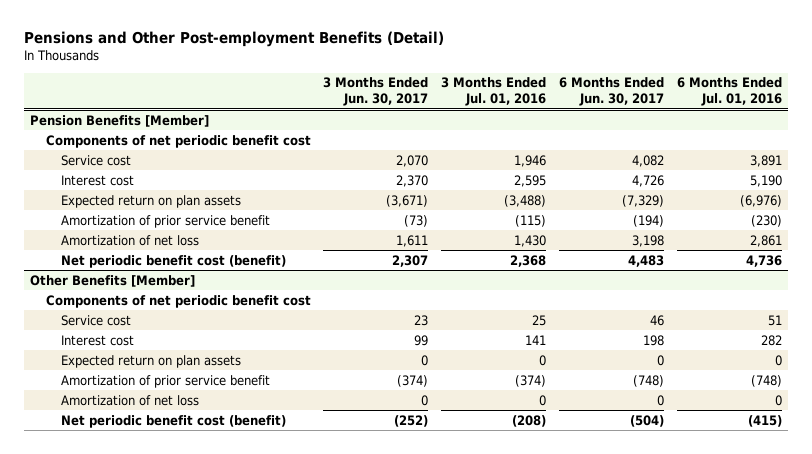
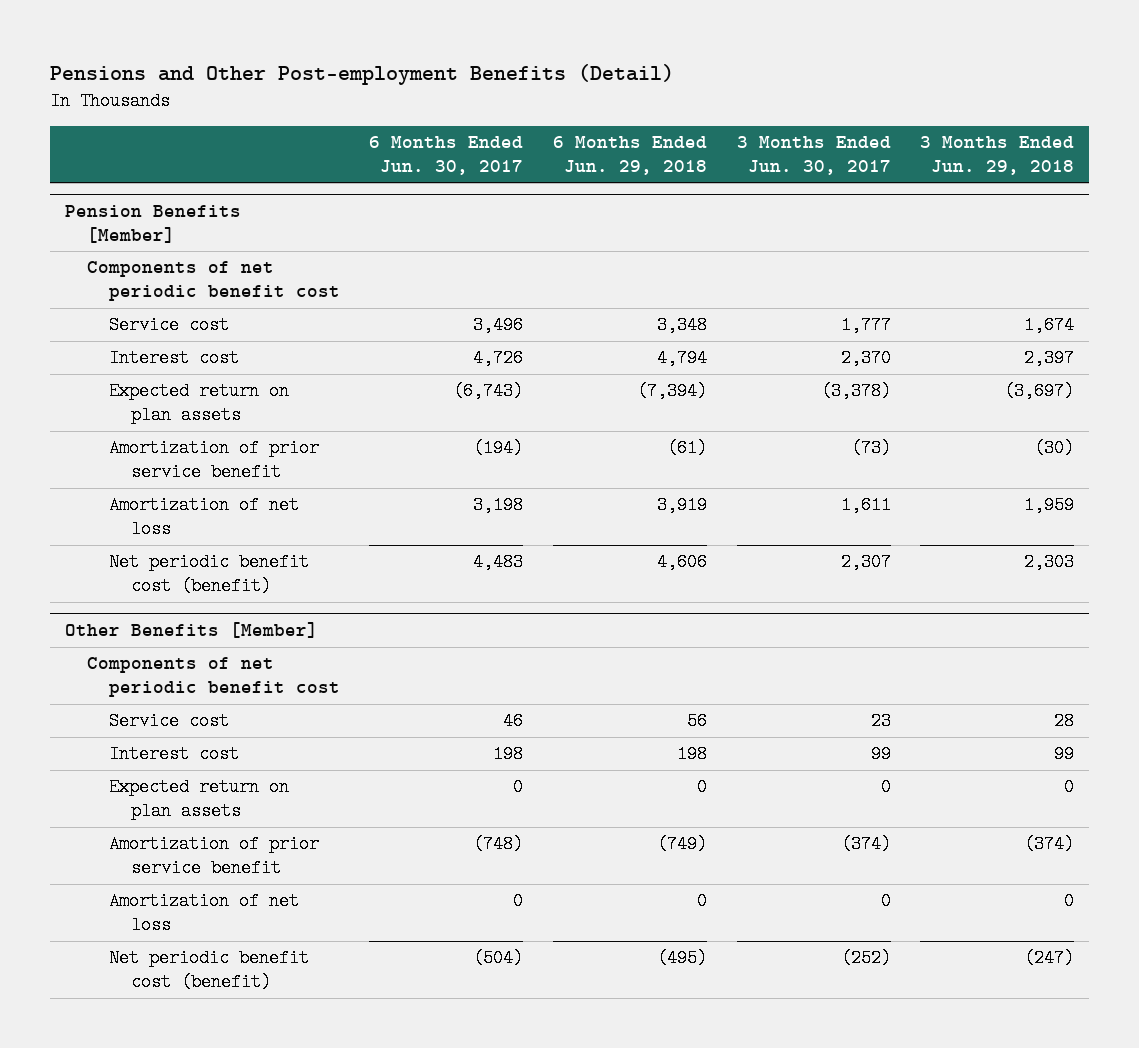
- | 3 Months Ended Jun. 30, 2017 | 3 Months Ended Jul. 01, 2016 | 6 Months Ended Jun. 30, 2017 | 6 Months Ended Jul. 01, 2016
+ | 6 Months Ended Jun. 30, 2017 | 6 Months Ended Jun. 29, 2018 | 3 Months Ended Jun. 30, 2017 | 3 Months Ended Jun. 29, 2018
@ Pension Benefits [Member]
- Service cost | 2,070 | 1,946 | 4,082 | 3,891
+ Service cost | 3,496 | 3,348 | 1,777 | 1,674
- Expected return on plan assets | (3,671) | (3,488) | (7,329) | (6,976)
+ Expected return on plan assets | (6,743) | (7,394) | (3,378) | (3,697)

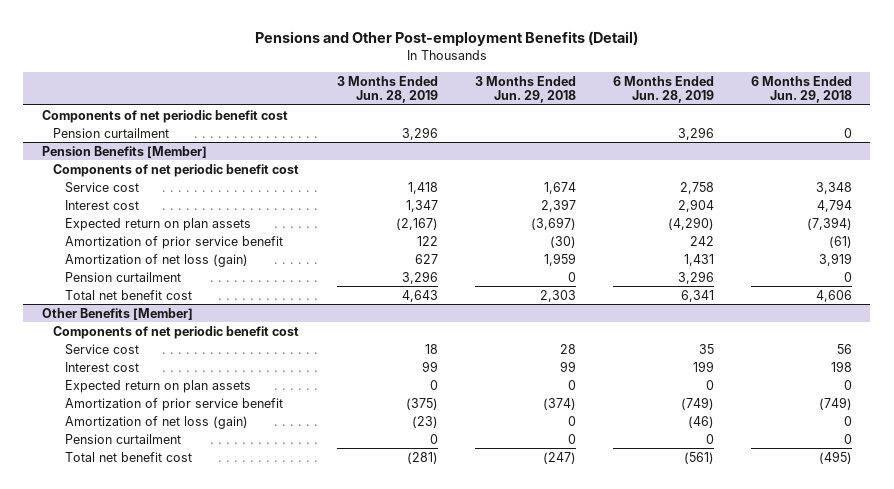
- | 6 Months Ended Jun. 30, 2017 | 6 Months Ended Jun. 29, 2018 | 3 Months Ended Jun. 30, 2017 | 3 Months Ended Jun. 29, 2018
+ | 3 Months Ended Jun. 28, 2019 | 3 Months Ended Jun. 29, 2018 | 6 Months Ended Jun. 28, 2019 | 6 Months Ended Jun. 29, 2018
+ Components of net periodic benefit cost
+ Pension curtailment | 3,296 | | 3,296 | 0
@ Pension Benefits [Member]
- Amortization of net loss | 3,198 | 3,919 | 1,611 | 1,959
- Net periodic benefit cost (benefit) | 4,483 | 4,606 | 2,307 | 2,303
+ Amortization of net loss (gain) | 627 | 1,959 | 1,431 | 3,919
+ Pension curtailment | 3,296 | 0 | 3,296 | 0
+ Total net benefit cost | 4,643 | 2,303 | 6,341 | 4,606
@ Other Benefits [Member]
- Amortization of net loss | 0 | 0 | 0 | 0
- Net periodic benefit cost (benefit) | (504) | (495) | (252) | (247)
+ Amortization of net loss (gain) | (23) | 0 | (46) | 0
+ Pension curtailment | 0 | 0 | 0 | 0
+ Total net benefit cost | (281) | (247) | (561) | (495)

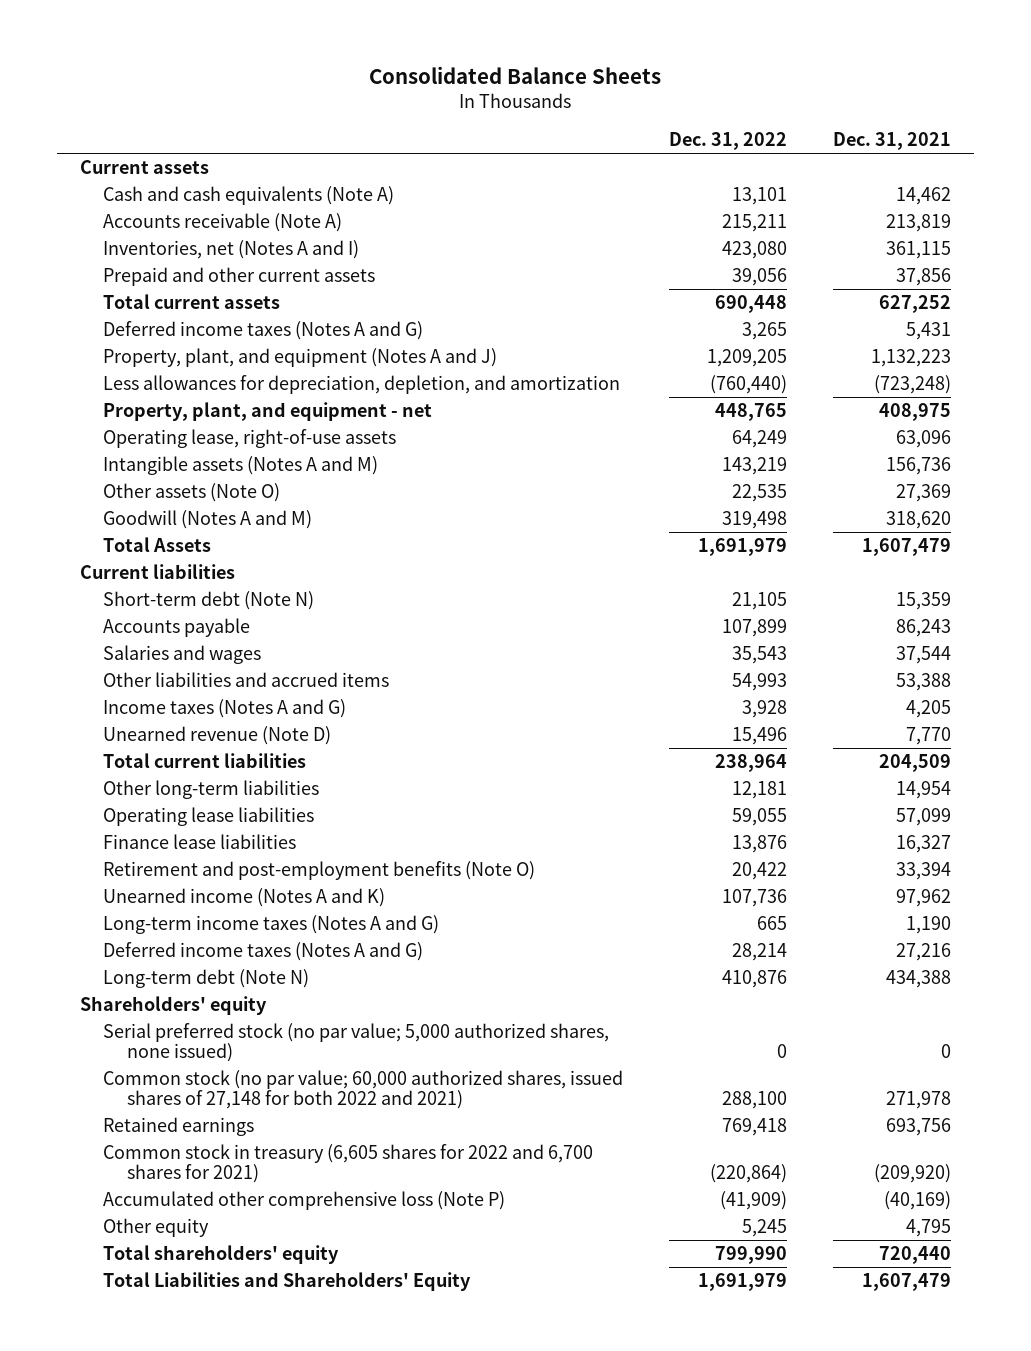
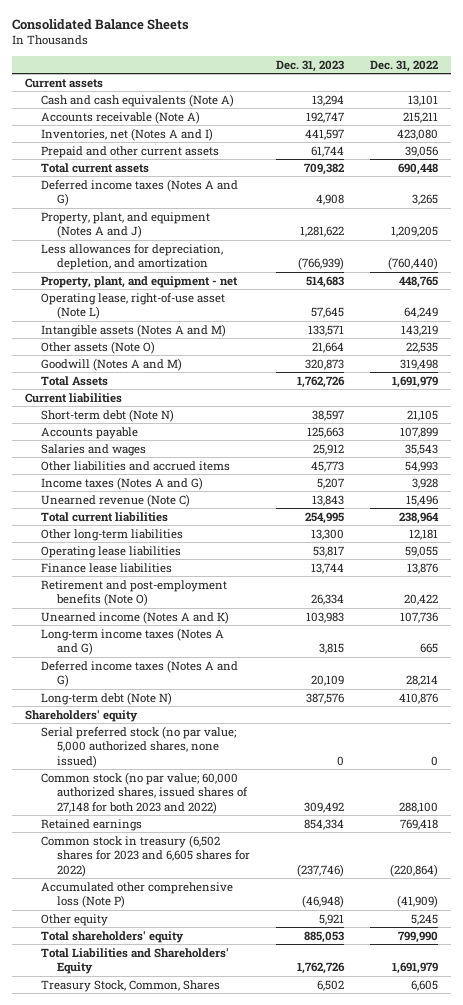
- | Dec. 31, 2022 | Dec. 31, 2021
+ | Dec. 31, 2023 | Dec. 31, 2022
- Operating lease, right-of-use assets | 64,249 | 63,096
+ Operating lease, right-of-use asset (Note L) | 57,645 | 64,249
- Unearned revenue (Note D) | 15,496 | 7,770
+ Unearned revenue (Note C) | 13,843 | 15,496
- Common stock (no par value; 60,000 authorized shares, issued shares of 27,148 for both 2022 and 2021) | 288,100 | 271,978
+ Common stock (no par value; 60,000 authorized shares, issued shares of 27,148 for both 2023 and 2022) | 309,492 | 288,100
- Common stock in treasury (6,605 shares for 2022 and 6,700 shares for 2021) | (220,864) | (209,920)
+ Common stock in treasury (6,502 shares for 2023 and 6,605 shares for 2022) | (237,746) | (220,864)
+ Treasury Stock, Common, Shares | 6,502 | 6,605

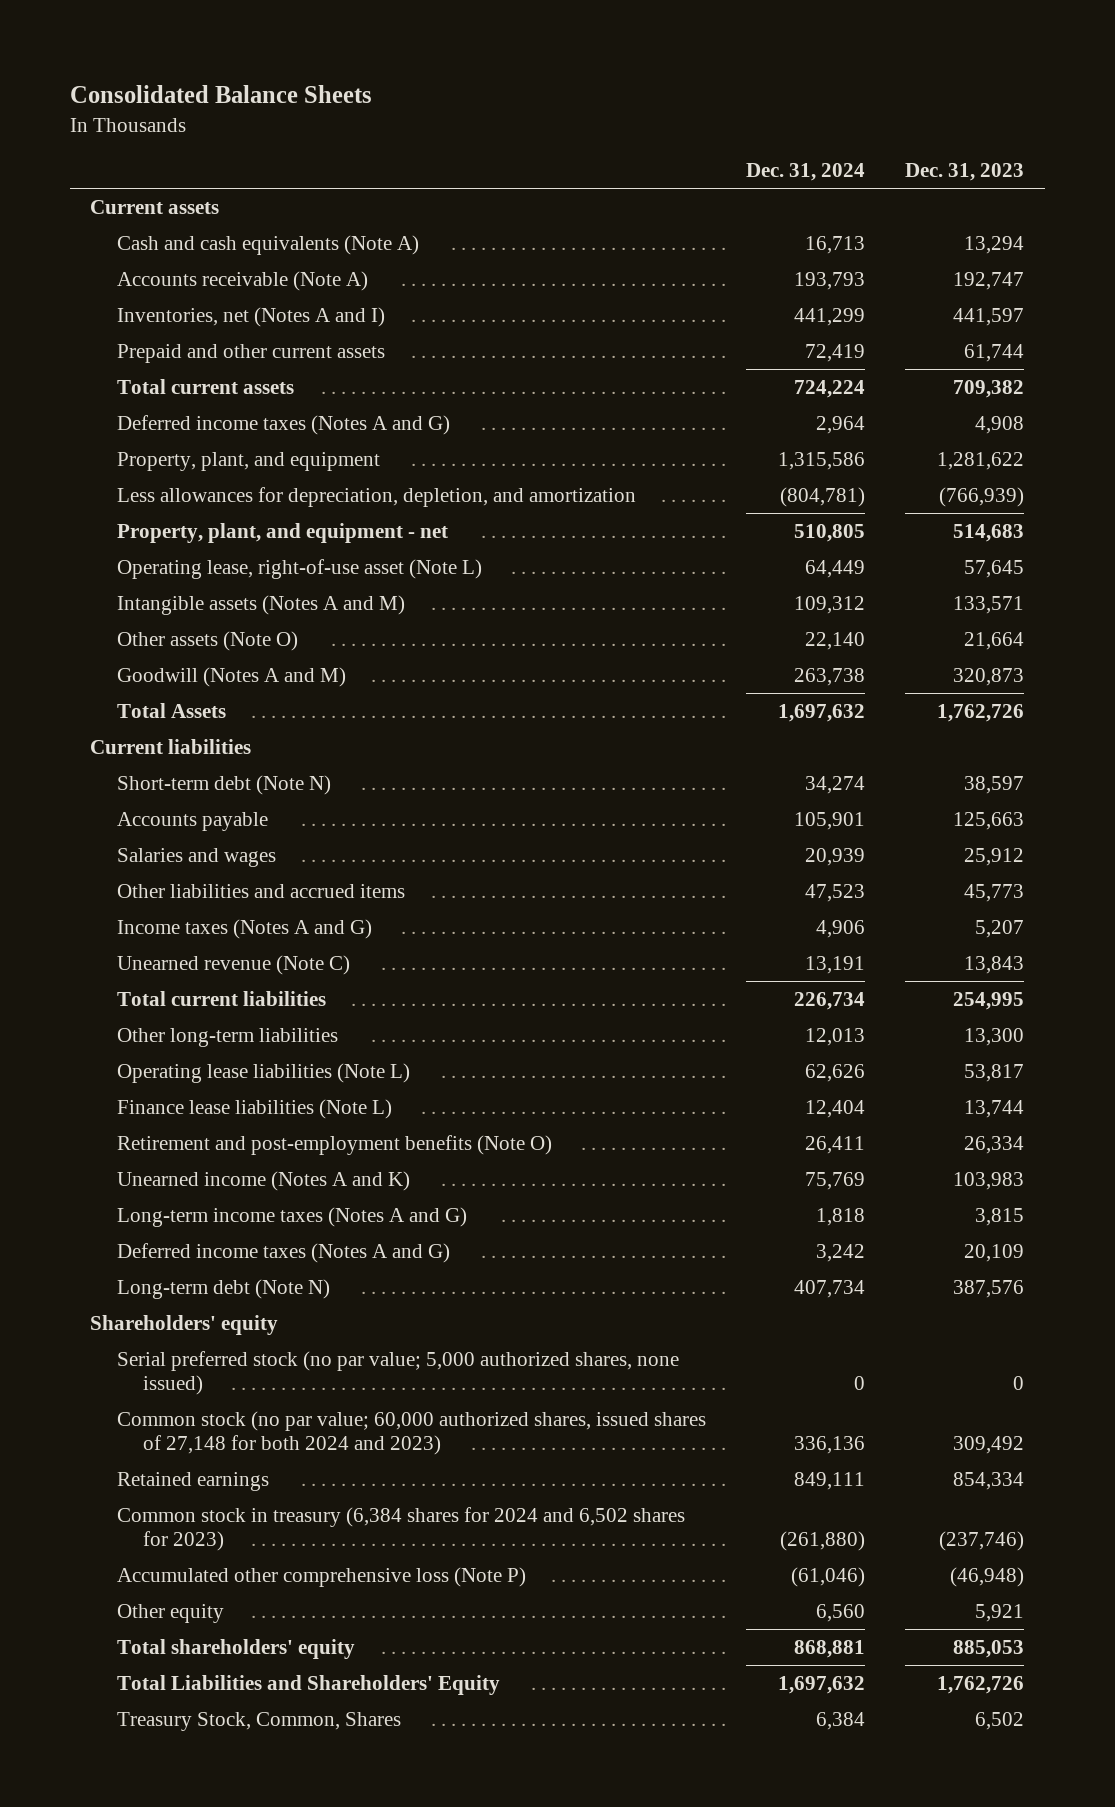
- | Dec. 31, 2023 | Dec. 31, 2022
+ | Dec. 31, 2024 | Dec. 31, 2023
- Property, plant, and equipment (Notes A and J) | 1,281,622 | 1,209,205
+ Property, plant, and equipment | 1,315,586 | 1,281,622
- Operating lease liabilities | 53,817 | 59,055
- Finance lease liabilities | 13,744 | 13,876
+ Operating lease liabilities (Note L) | 62,626 | 53,817
+ Finance lease liabilities (Note L) | 12,404 | 13,744
- Common stock (no par value; 60,000 authorized shares, issued shares of 27,148 for both 2023 and 2022) | 309,492 | 288,100
+ Common stock (no par value; 60,000 authorized shares, issued shares of 27,148 for both 2024 and 2023) | 336,136 | 309,492
- Common stock in treasury (6,502 shares for 2023 and 6,605 shares for 2022) | (237,746) | (220,864)
+ Common stock in treasury (6,384 shares for 2024 and 6,502 shares for 2023) | (261,880) | (237,746)

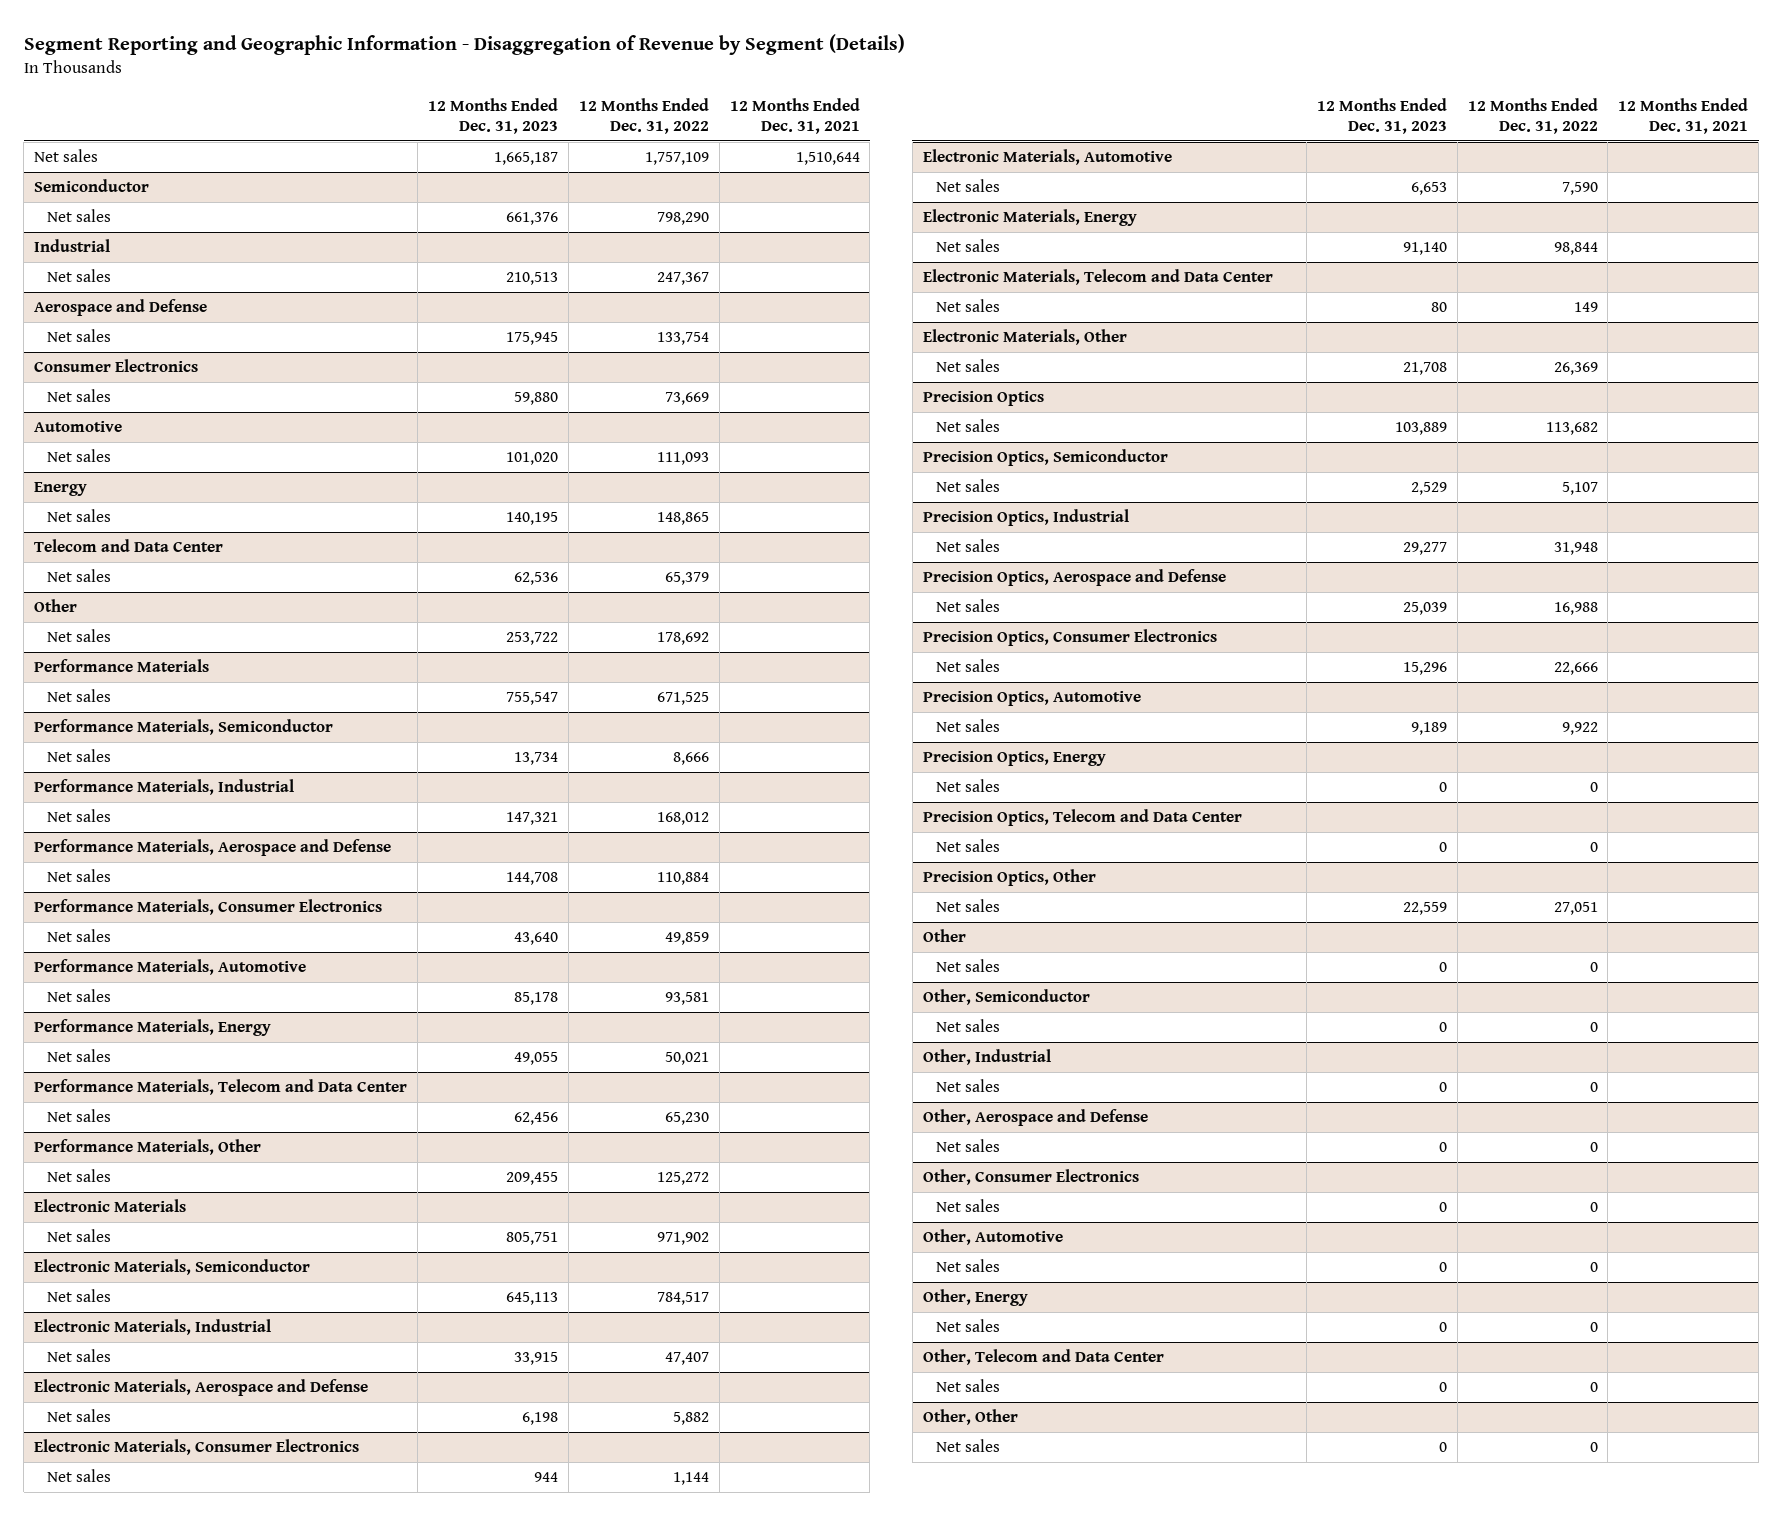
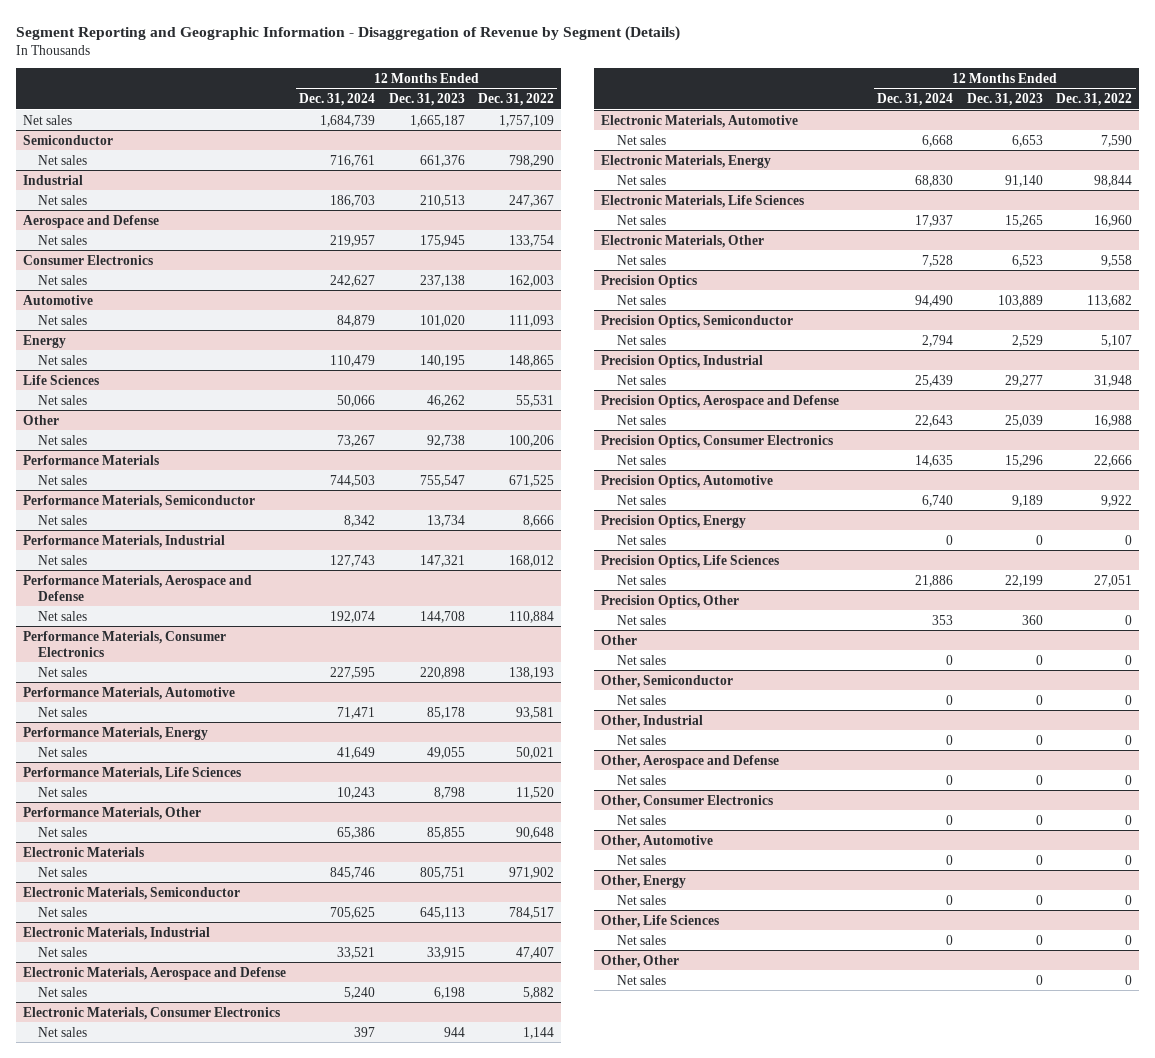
- | 12 Months Ended Dec. 31, 2023 | 12 Months Ended Dec. 31, 2022 | 12 Months Ended Dec. 31, 2021
+ | 12 Months Ended Dec. 31, 2024 | 12 Months Ended Dec. 31, 2023 | 12 Months Ended Dec. 31, 2022
@ Consumer Electronics
- Net sales | 59,880 | 73,669 |
+ Net sales | 242,627 | 237,138 | 162,003
- Telecom and Data Center
- Net sales | 62,536 | 65,379 |
+ Life Sciences
+ Net sales | 50,066 | 46,262 | 55,531
@ Other
- Net sales | 253,722 | 178,692 |
+ Net sales | 73,267 | 92,738 | 100,206
@ Performance Materials, Consumer Electronics
- Net sales | 43,640 | 49,859 |
+ Net sales | 227,595 | 220,898 | 138,193
- Performance Materials, Telecom and Data Center
- Net sales | 62,456 | 65,230 |
+ Performance Materials, Life Sciences
+ Net sales | 10,243 | 8,798 | 11,520
@ Performance Materials, Other
- Net sales | 209,455 | 125,272 |
+ Net sales | 65,386 | 85,855 | 90,648
- Electronic Materials, Telecom and Data Center
- Net sales | 80 | 149 |
+ Electronic Materials, Life Sciences
+ Net sales | 17,937 | 15,265 | 16,960
@ Electronic Materials, Other
- Net sales | 21,708 | 26,369 |
+ Net sales | 7,528 | 6,523 | 9,558
- Precision Optics, Telecom and Data Center
- Net sales | 0 | 0 |
+ Precision Optics, Life Sciences
+ Net sales | 21,886 | 22,199 | 27,051
@ Precision Optics, Other
- Net sales | 22,559 | 27,051 |
+ Net sales | 353 | 360 | 0
- Other, Telecom and Data Center
+ Other, Life Sciences

